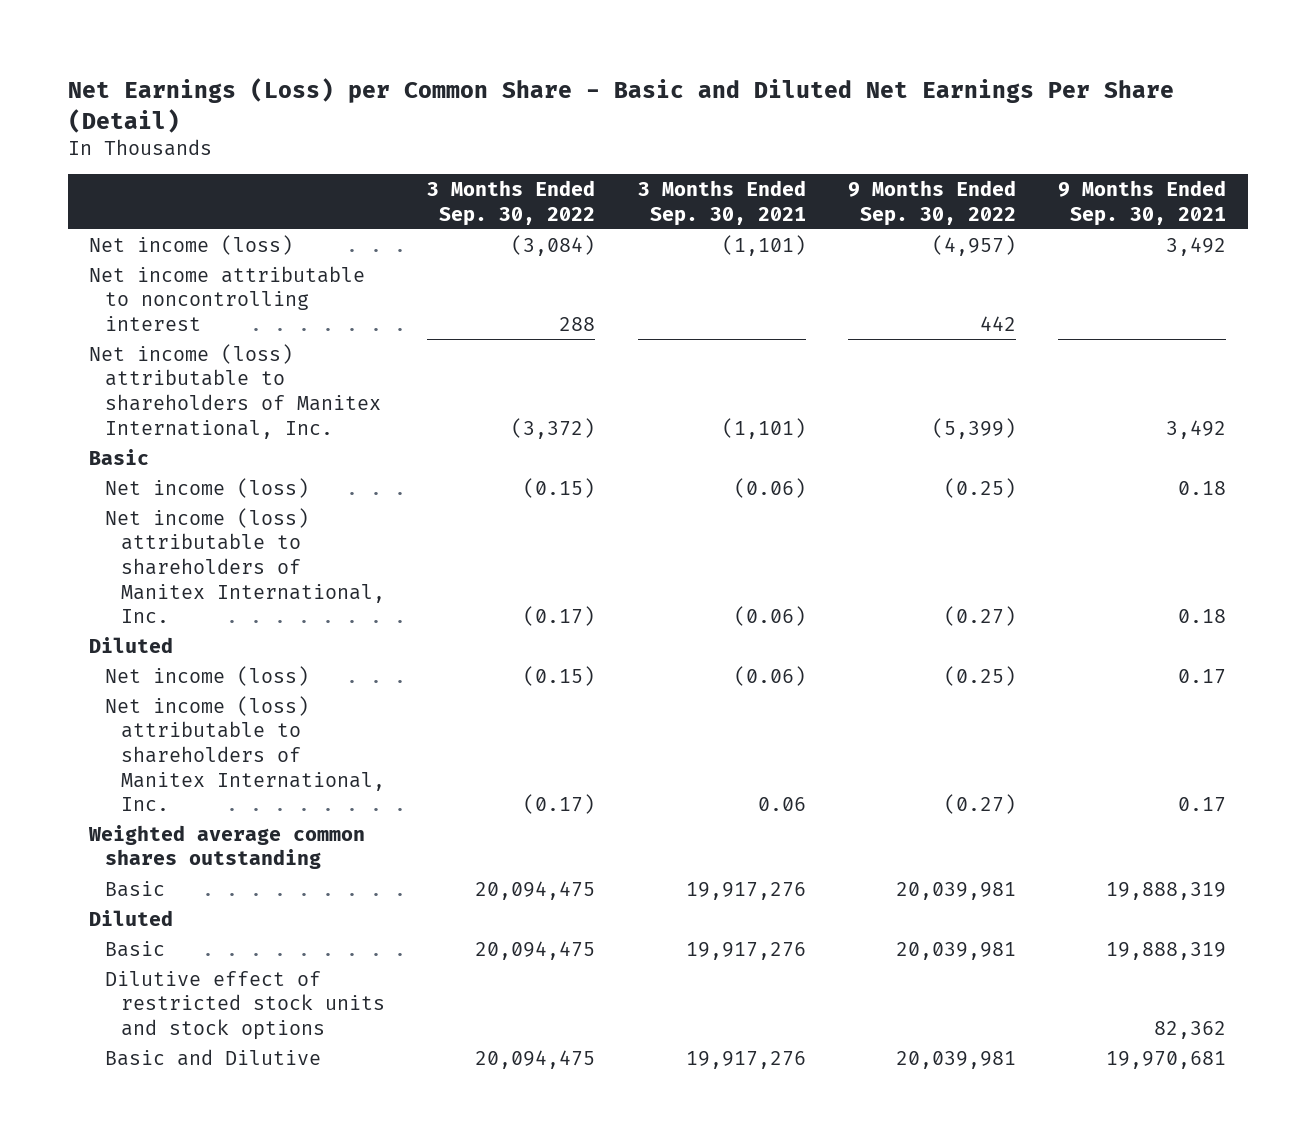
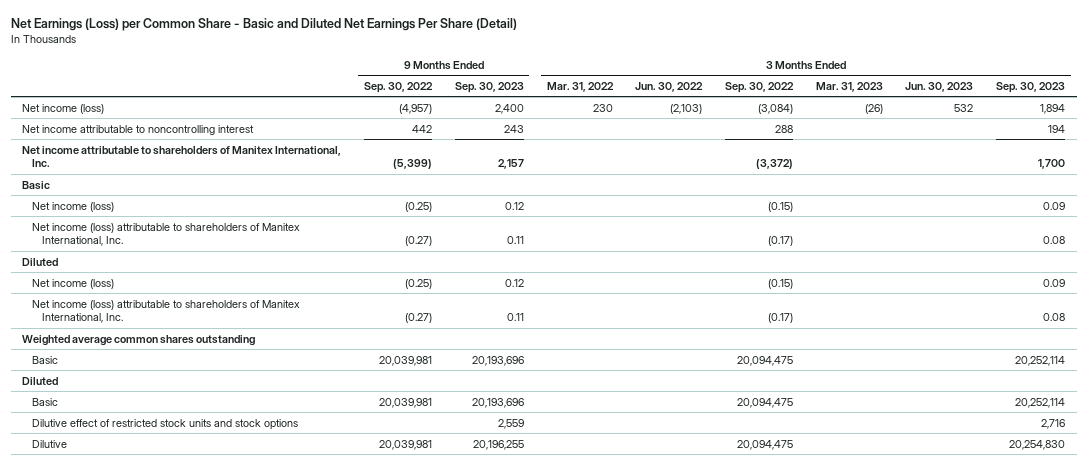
- | 3 Months Ended Sep. 30, 2022 | 3 Months Ended Sep. 30, 2021 | 9 Months Ended Sep. 30, 2022 | 9 Months Ended Sep. 30, 2021
+ | 9 Months Ended Sep. 30, 2022 | 9 Months Ended Sep. 30, 2023 | 3 Months Ended Mar. 31, 2022 | 3 Months Ended Jun. 30, 2022 | 3 Months Ended Sep. 30, 2022 | 3 Months Ended Mar. 31, 2023 | 3 Months Ended Jun. 30, 2023 | 3 Months Ended Sep. 30, 2023
- Net income (loss) attributable to shareholders of Manitex International, Inc. | (3,372) | (1,101) | (5,399) | 3,492
+ Net income attributable to shareholders of Manitex International, Inc. | (5,399) | 2,157 | | | (3,372) | | | 1,700
- Basic and Dilutive | 20,094,475 | 19,917,276 | 20,039,981 | 19,970,681
+ Dilutive | 20,039,981 | 20,196,255 | | | 20,094,475 | | | 20,254,830

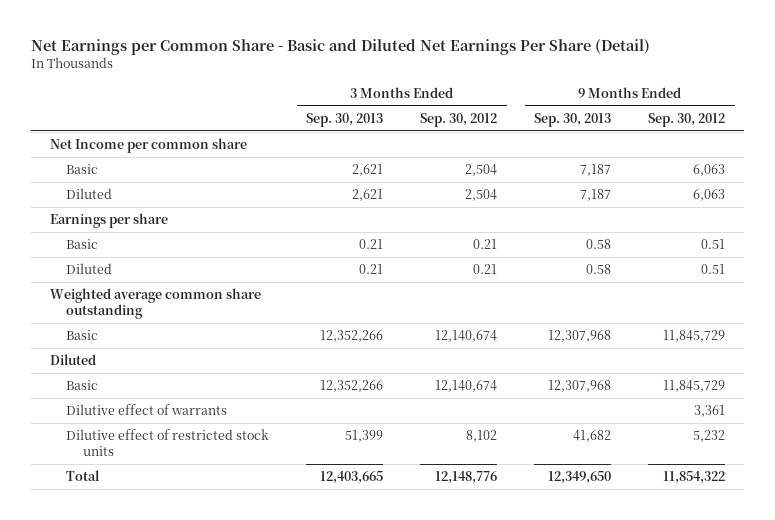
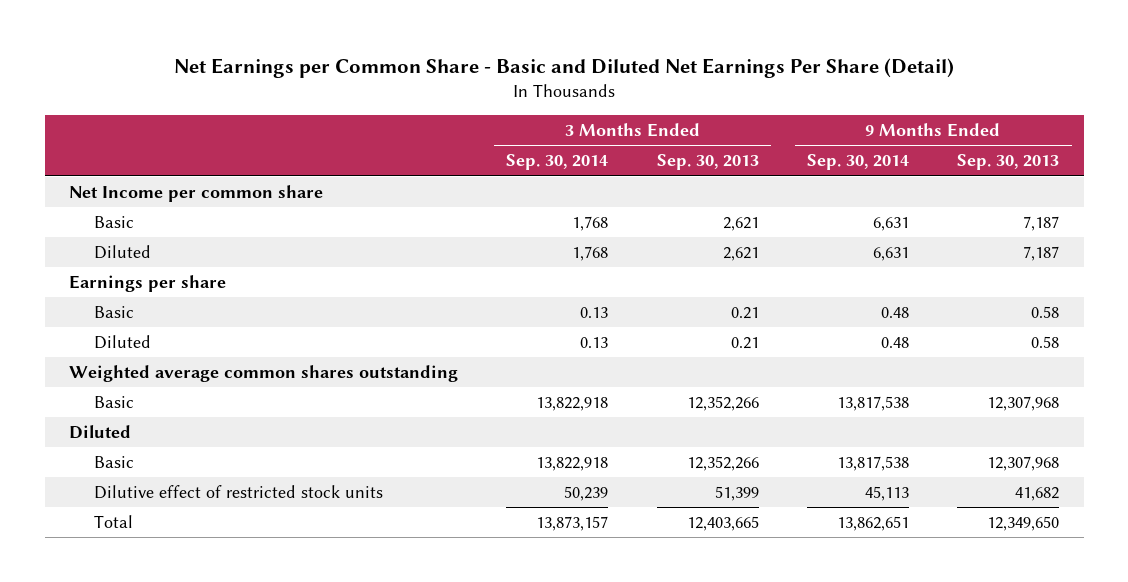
- | 3 Months Ended Sep. 30, 2013 | 3 Months Ended Sep. 30, 2012 | 9 Months Ended Sep. 30, 2013 | 9 Months Ended Sep. 30, 2012
+ | 3 Months Ended Sep. 30, 2014 | 3 Months Ended Sep. 30, 2013 | 9 Months Ended Sep. 30, 2014 | 9 Months Ended Sep. 30, 2013
- Weighted average common share outstanding
+ Weighted average common shares outstanding
- Dilutive effect of warrants | | | | 3,361

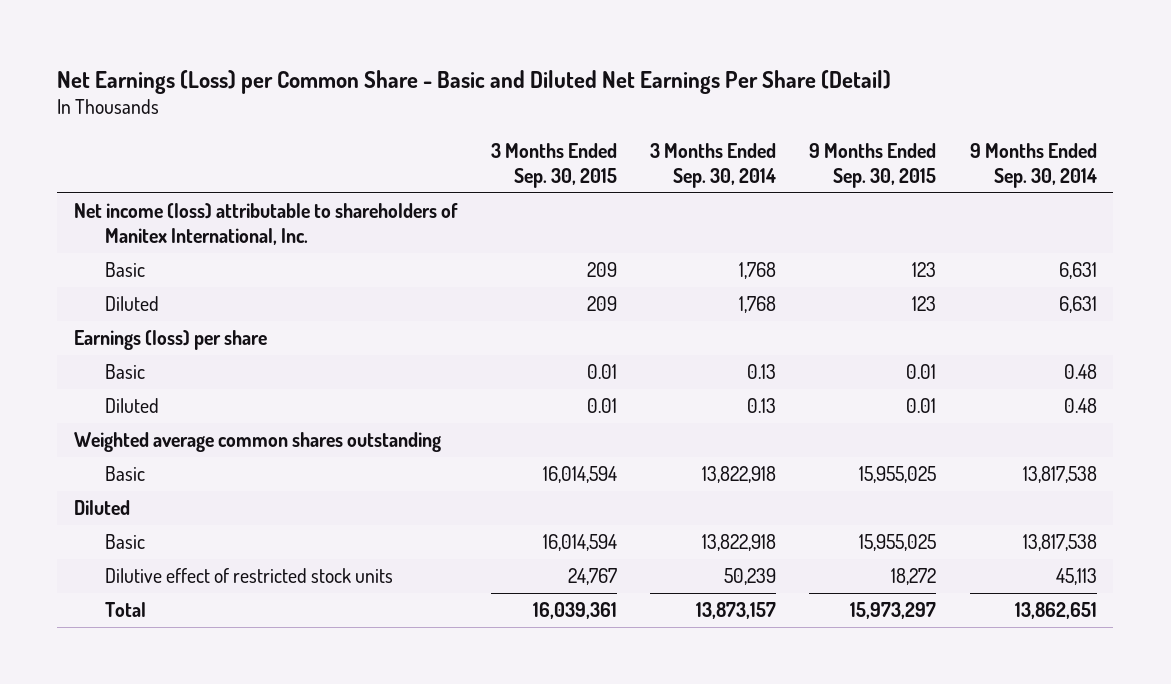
- Net Earnings per Common Share - Basic and Diluted Net Earnings Per Share (Detail)
+ Net Earnings (Loss) per Common Share - Basic and Diluted Net Earnings Per Share (Detail)
- | 3 Months Ended Sep. 30, 2014 | 3 Months Ended Sep. 30, 2013 | 9 Months Ended Sep. 30, 2014 | 9 Months Ended Sep. 30, 2013
+ | 3 Months Ended Sep. 30, 2015 | 3 Months Ended Sep. 30, 2014 | 9 Months Ended Sep. 30, 2015 | 9 Months Ended Sep. 30, 2014
- Net Income per common share
+ Net income (loss) attributable to shareholders of Manitex International, Inc.
- Earnings per share
+ Earnings (loss) per share

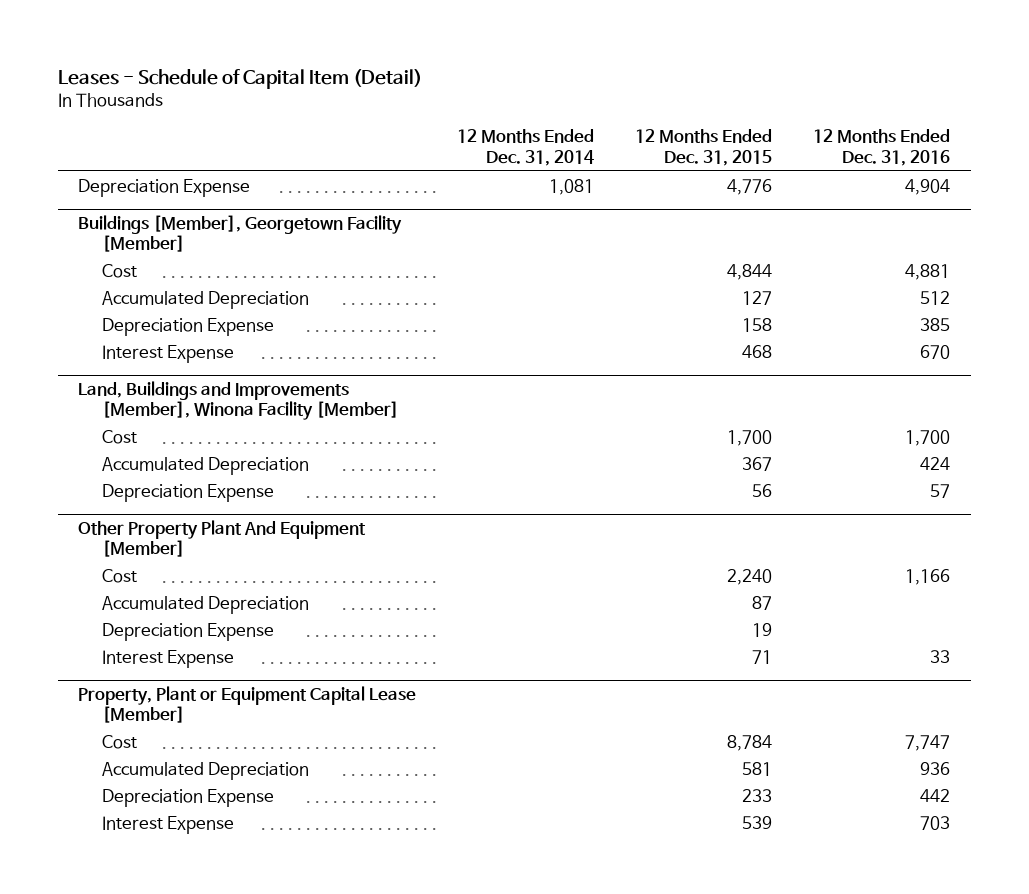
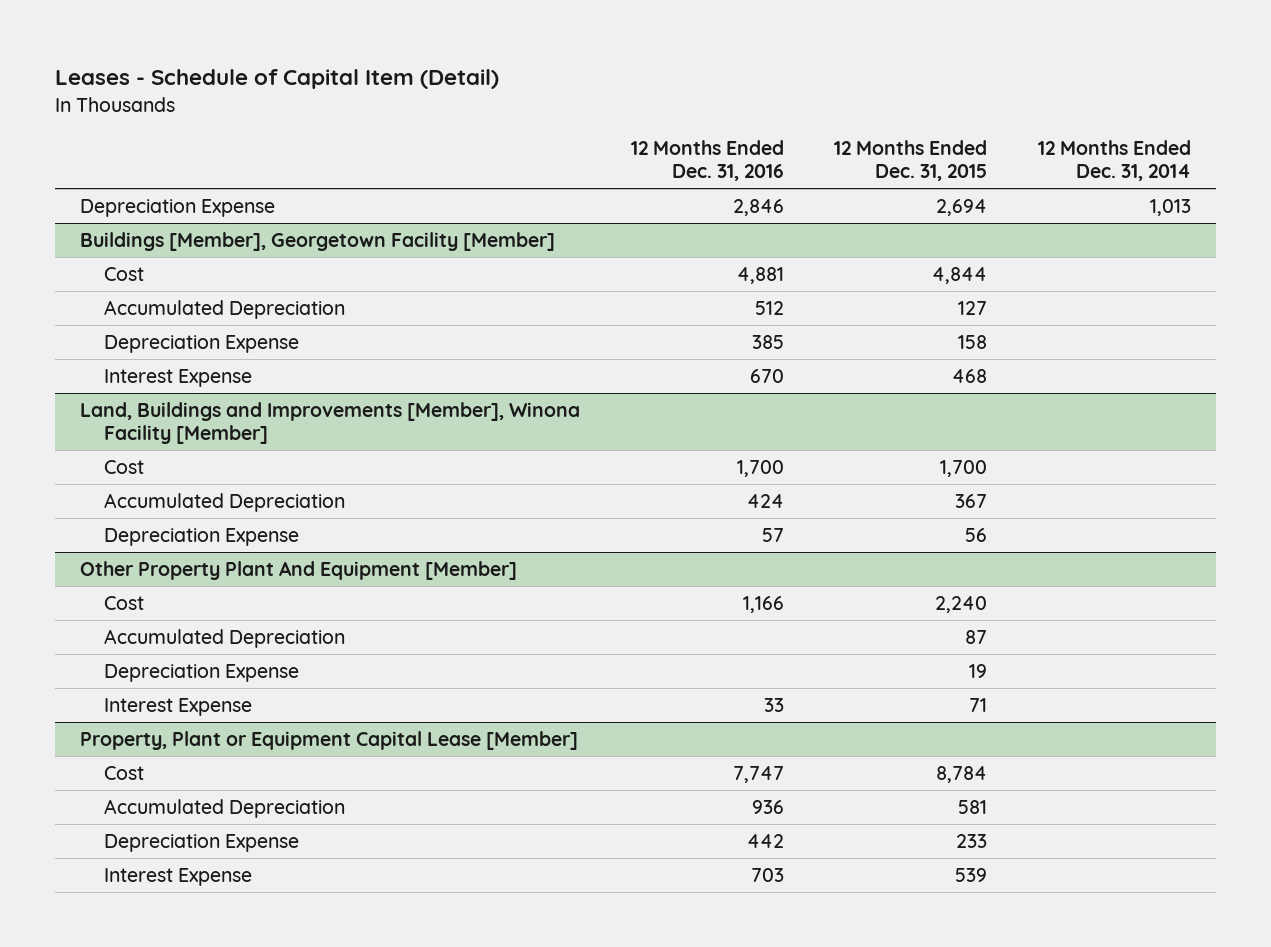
- | 12 Months Ended Dec. 31, 2014 | 12 Months Ended Dec. 31, 2015 | 12 Months Ended Dec. 31, 2016
+ | 12 Months Ended Dec. 31, 2016 | 12 Months Ended Dec. 31, 2015 | 12 Months Ended Dec. 31, 2014
- Depreciation Expense | 1,081 | 4,776 | 4,904
+ Depreciation Expense | 2,846 | 2,694 | 1,013

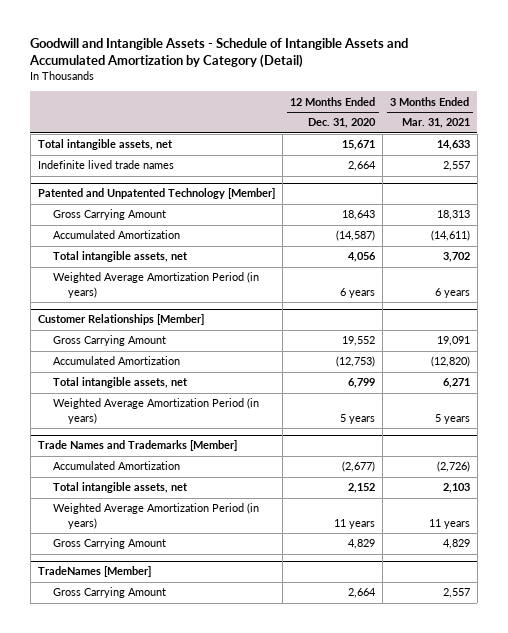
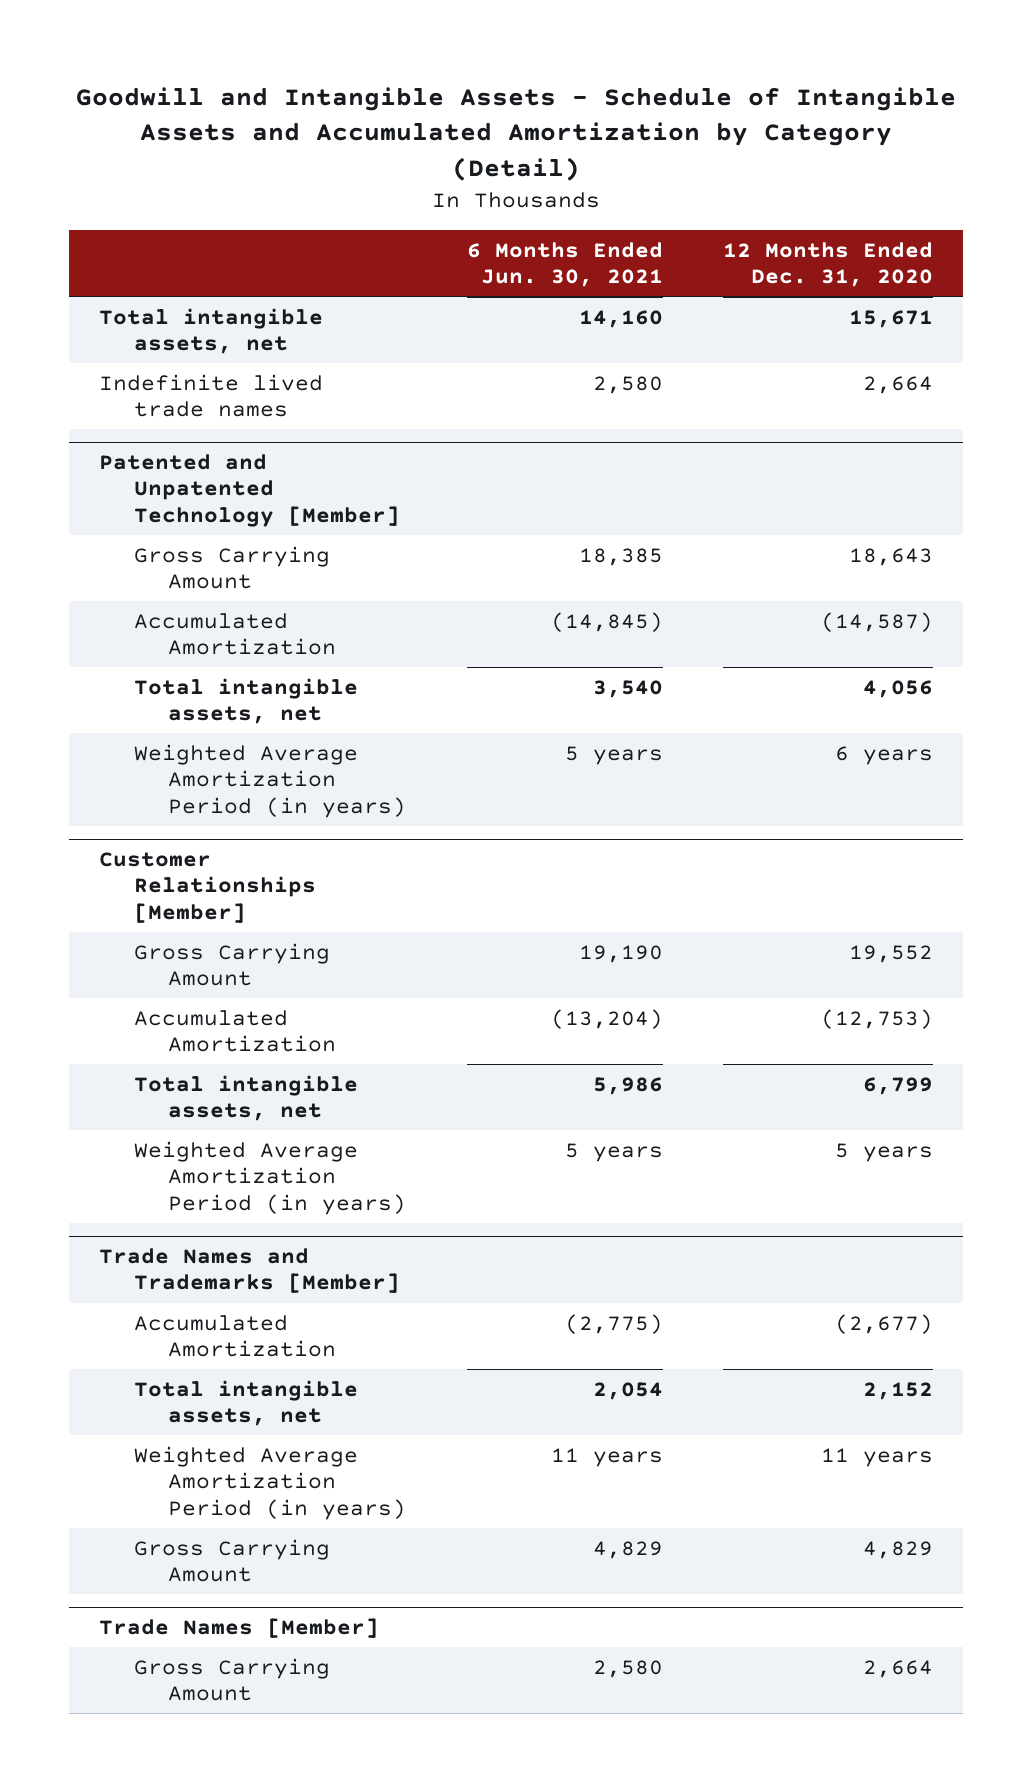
- | 12 Months Ended Dec. 31, 2020 | 3 Months Ended Mar. 31, 2021
+ | 6 Months Ended Jun. 30, 2021 | 12 Months Ended Dec. 31, 2020
- TradeNames [Member]
+ Trade Names [Member]

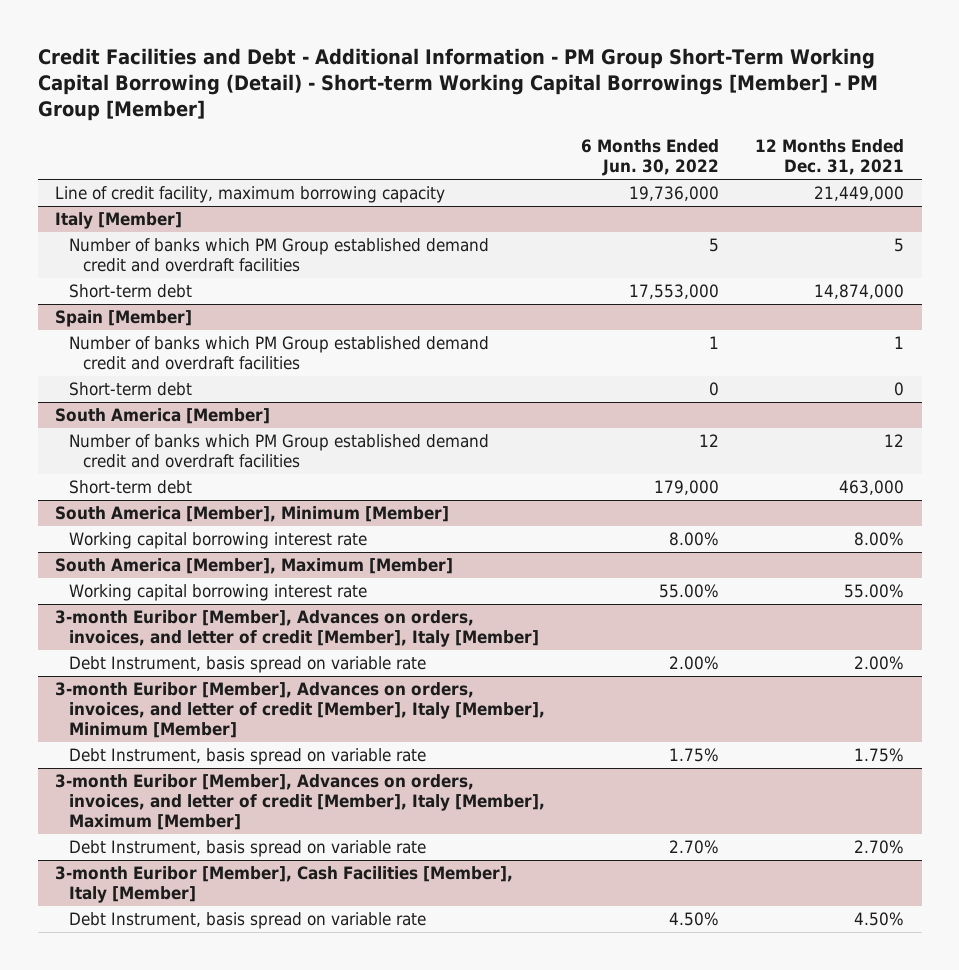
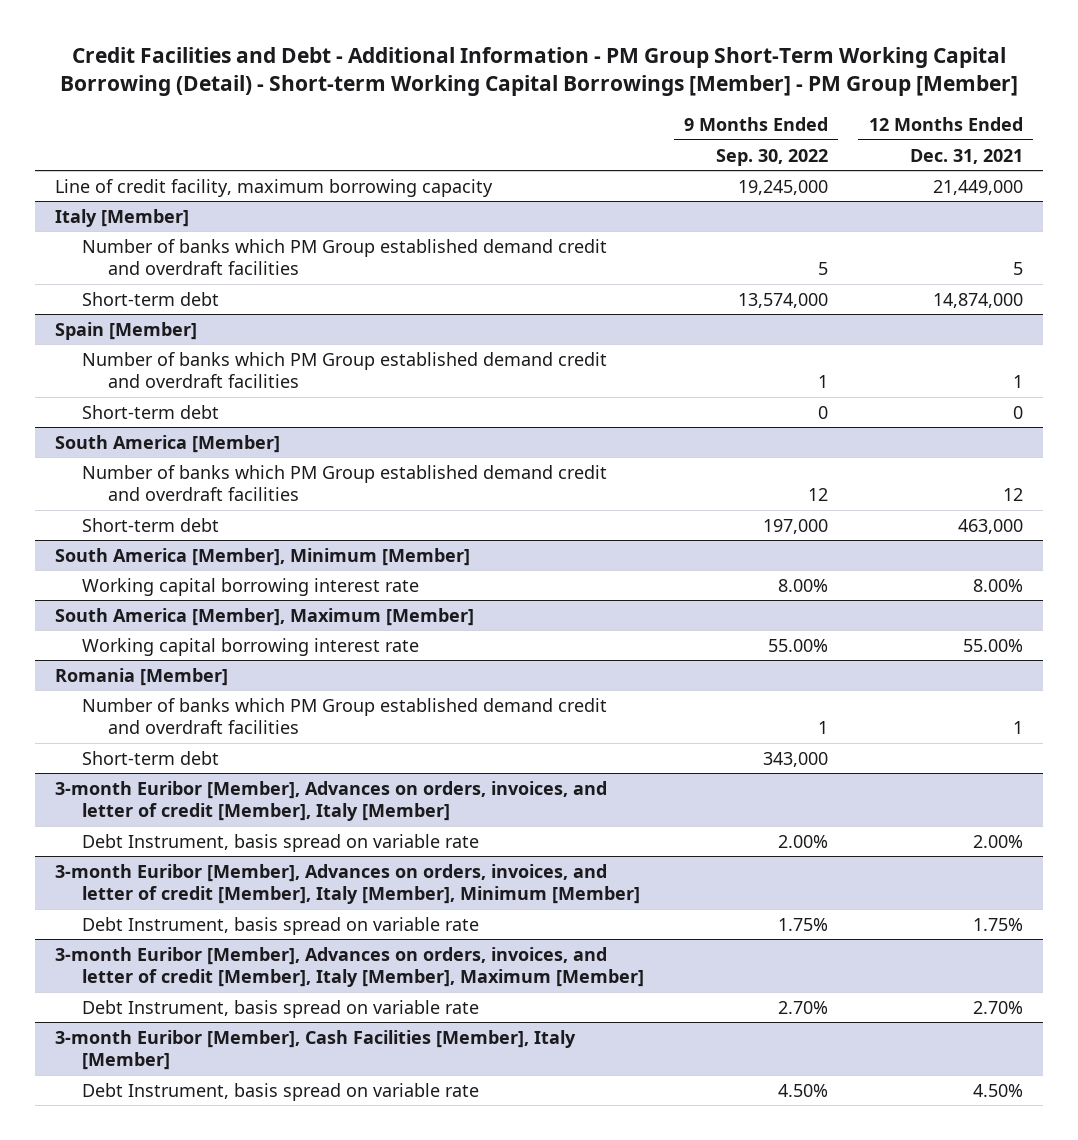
- | 6 Months Ended Jun. 30, 2022 | 12 Months Ended Dec. 31, 2021
+ | 9 Months Ended Sep. 30, 2022 | 12 Months Ended Dec. 31, 2021
+ Romania [Member]
+ Number of banks which PM Group established demand credit and overdraft facilities | 1 | 1
+ Short-term debt | 343,000 |

